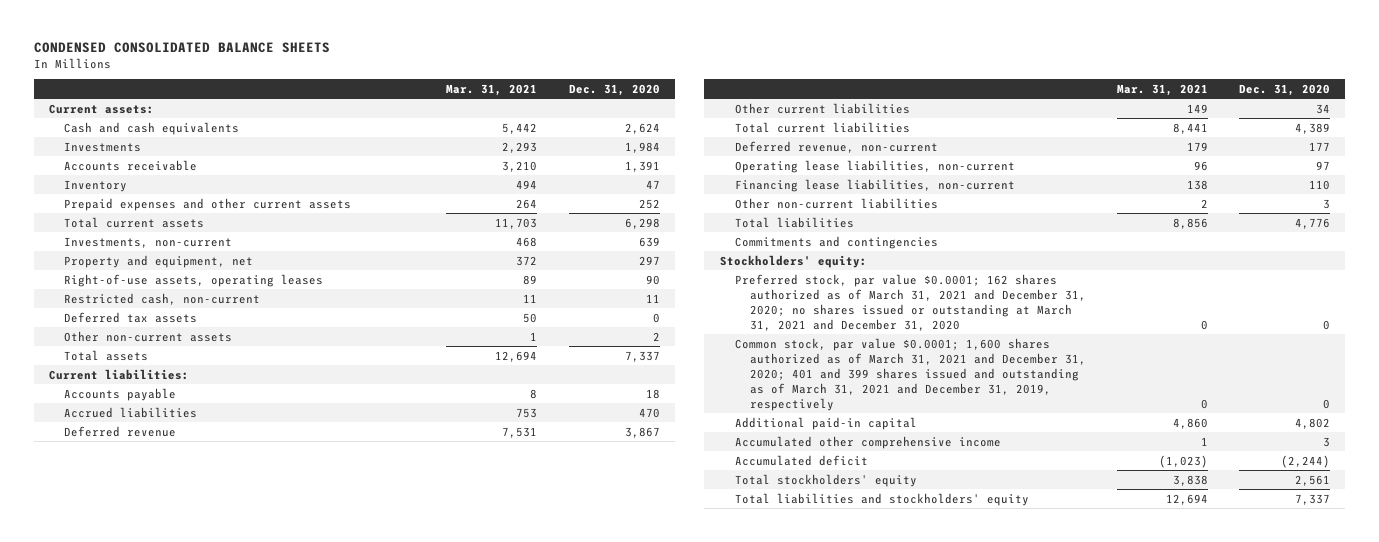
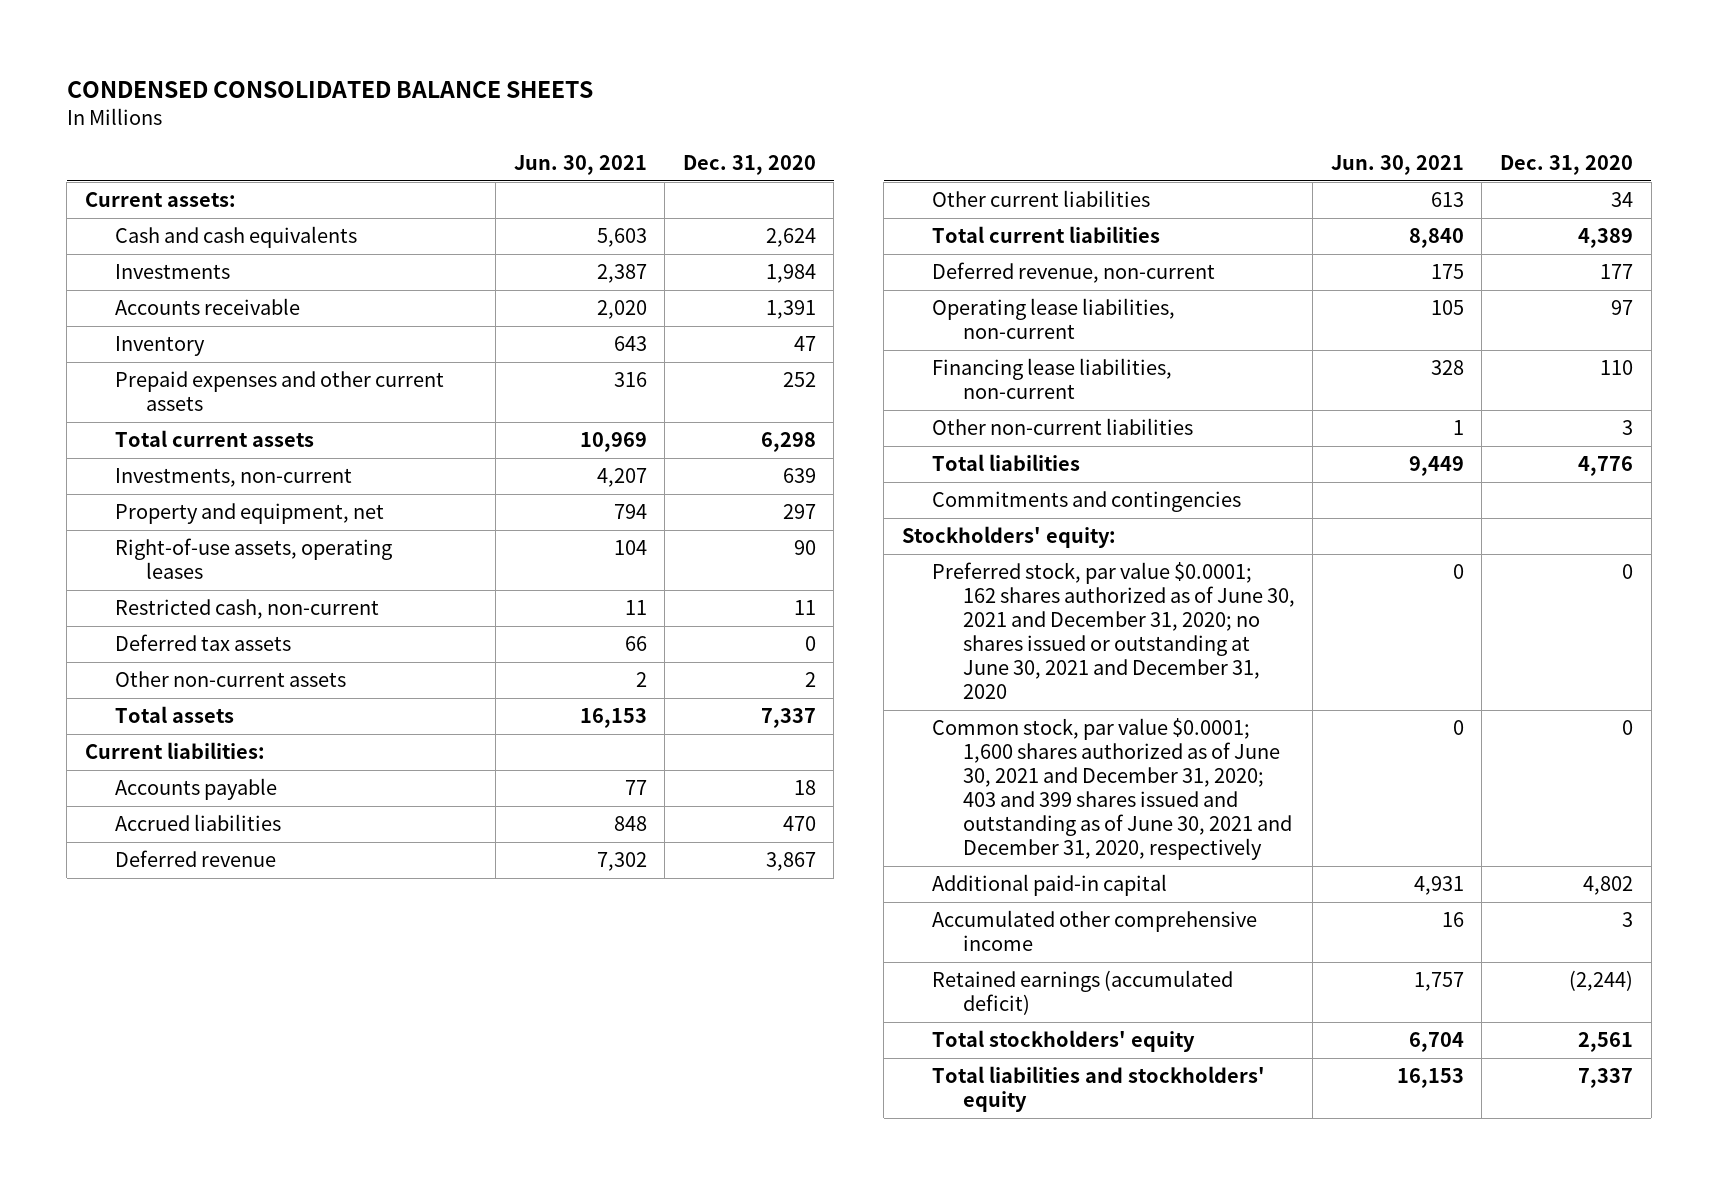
- | Mar. 31, 2021 | Dec. 31, 2020
+ | Jun. 30, 2021 | Dec. 31, 2020
- Preferred stock, par value $0.0001; 162 shares authorized as of March 31, 2021 and December 31, 2020; no shares issued or outstanding at March 31, 2021 and December 31, 2020 | 0 | 0
- Common stock, par value $0.0001; 1,600 shares authorized as of March 31, 2021 and December 31, 2020; 401 and 399 shares issued and outstanding as of March 31, 2021 and December 31, 2019, respectively | 0 | 0
+ Preferred stock, par value $0.0001; 162 shares authorized as of June 30, 2021 and December 31, 2020; no shares issued or outstanding at June 30, 2021 and December 31, 2020 | 0 | 0
+ Common stock, par value $0.0001; 1,600 shares authorized as of June 30, 2021 and December 31, 2020; 403 and 399 shares issued and outstanding as of June 30, 2021 and December 31, 2020, respectively | 0 | 0
- Accumulated deficit | (1,023) | (2,244)
+ Retained earnings (accumulated deficit) | 1,757 | (2,244)

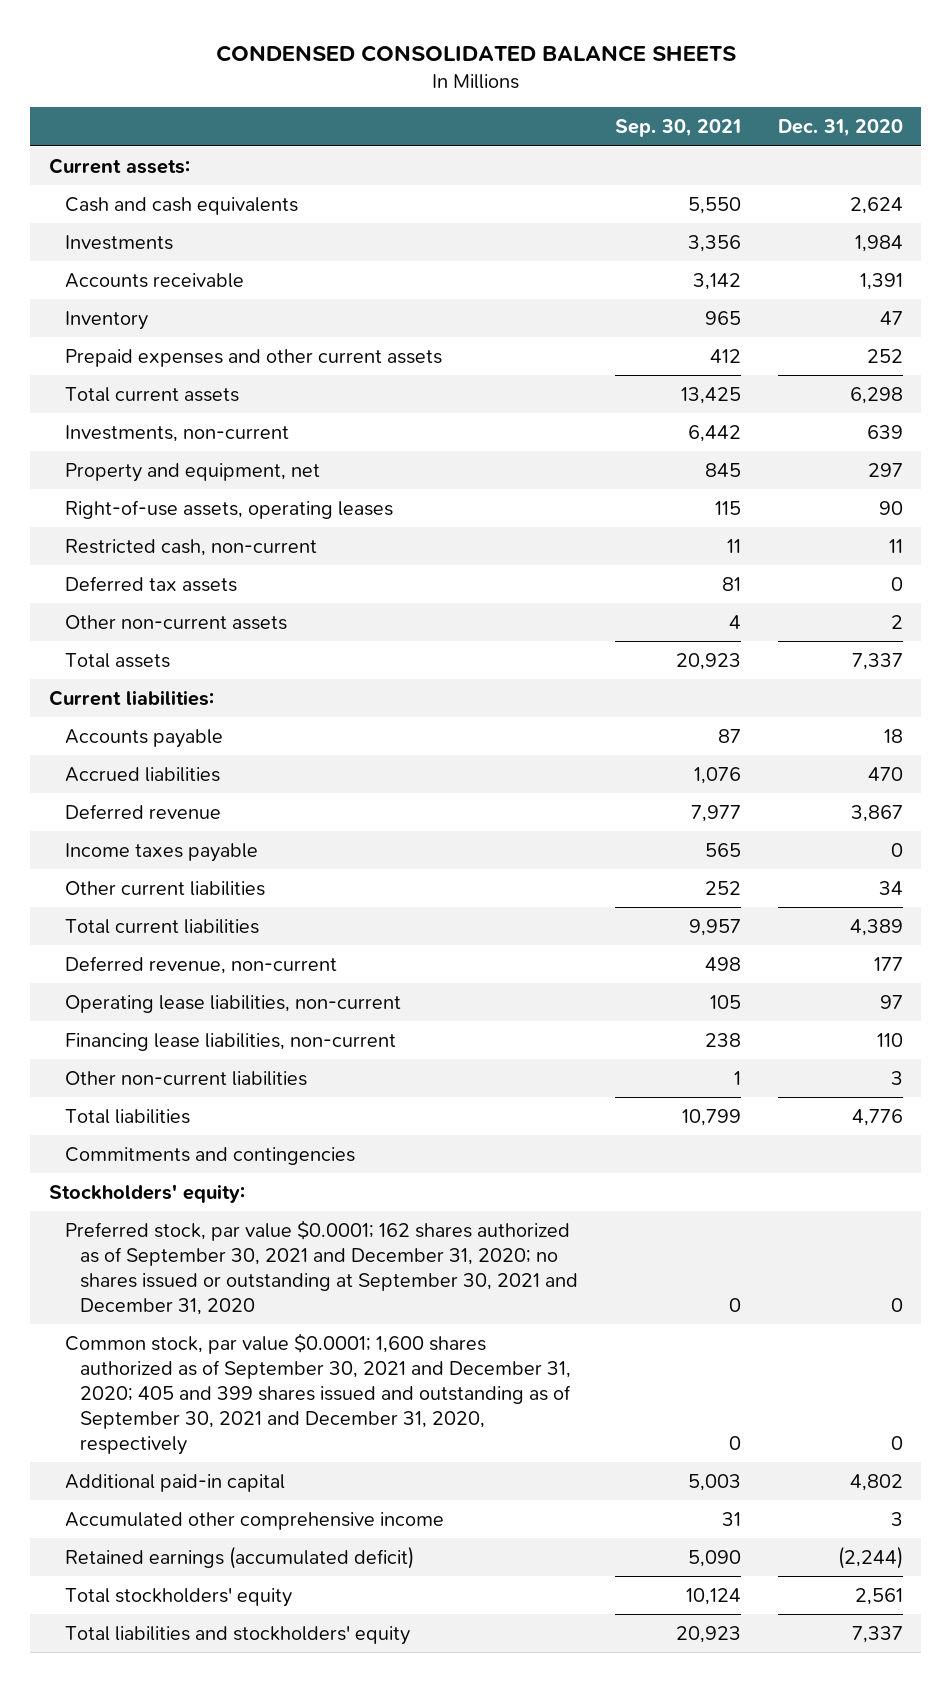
- | Jun. 30, 2021 | Dec. 31, 2020
+ | Sep. 30, 2021 | Dec. 31, 2020
+ Income taxes payable | 565 | 0
- Preferred stock, par value $0.0001; 162 shares authorized as of June 30, 2021 and December 31, 2020; no shares issued or outstanding at June 30, 2021 and December 31, 2020 | 0 | 0
- Common stock, par value $0.0001; 1,600 shares authorized as of June 30, 2021 and December 31, 2020; 403 and 399 shares issued and outstanding as of June 30, 2021 and December 31, 2020, respectively | 0 | 0
+ Preferred stock, par value $0.0001; 162 shares authorized as of September 30, 2021 and December 31, 2020; no shares issued or outstanding at September 30, 2021 and December 31, 2020 | 0 | 0
+ Common stock, par value $0.0001; 1,600 shares authorized as of September 30, 2021 and December 31, 2020; 405 and 399 shares issued and outstanding as of September 30, 2021 and December 31, 2020, respectively | 0 | 0

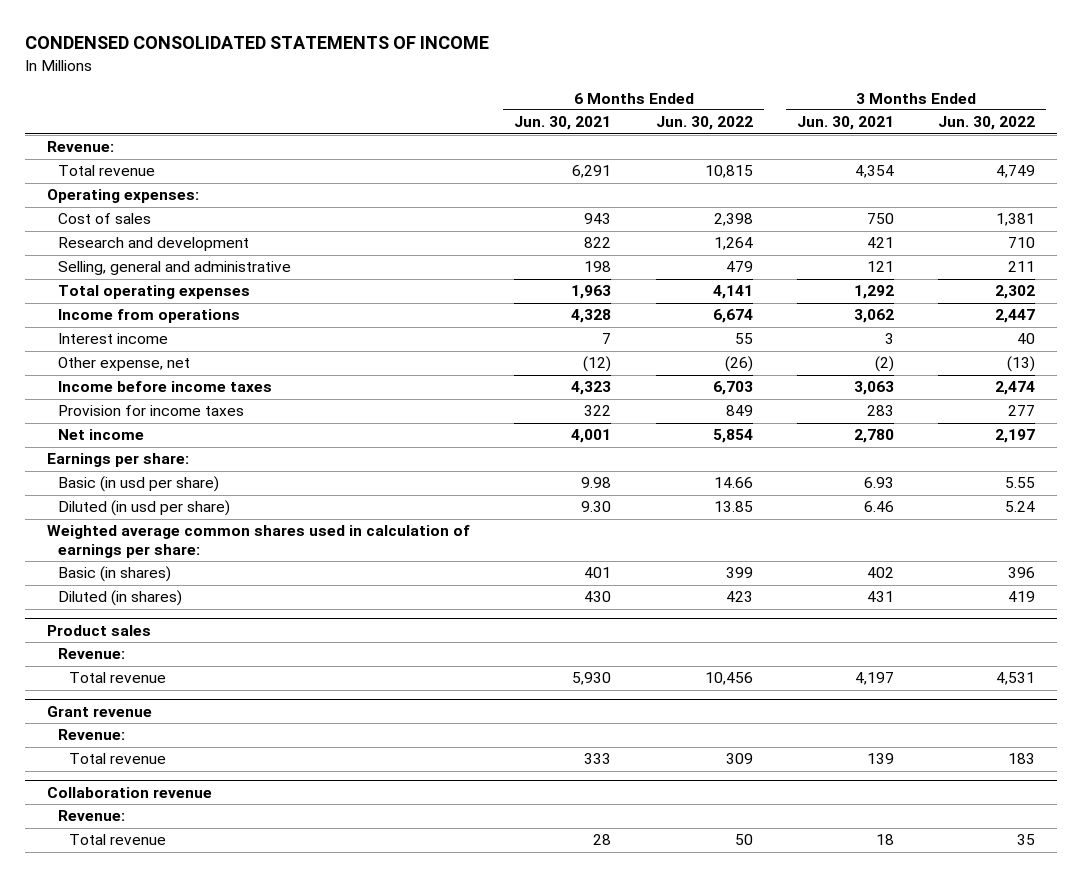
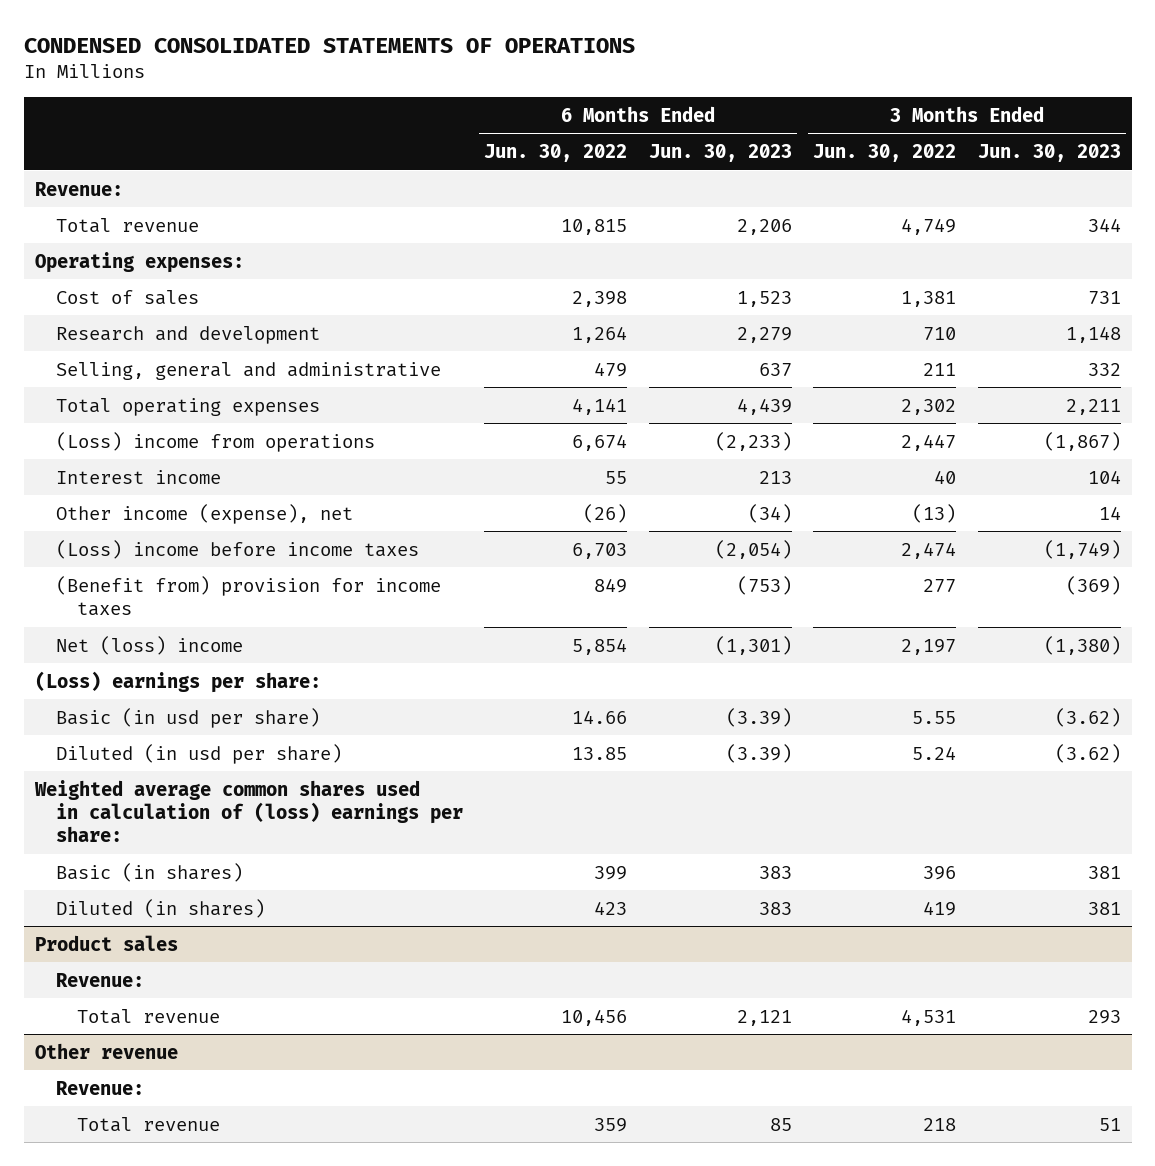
- CONDENSED CONSOLIDATED STATEMENTS OF INCOME
+ CONDENSED CONSOLIDATED STATEMENTS OF OPERATIONS
- | 6 Months Ended Jun. 30, 2021 | 6 Months Ended Jun. 30, 2022 | 3 Months Ended Jun. 30, 2021 | 3 Months Ended Jun. 30, 2022
+ | 6 Months Ended Jun. 30, 2022 | 6 Months Ended Jun. 30, 2023 | 3 Months Ended Jun. 30, 2022 | 3 Months Ended Jun. 30, 2023
- Income from operations | 4,328 | 6,674 | 3,062 | 2,447
+ (Loss) income from operations | 6,674 | (2,233) | 2,447 | (1,867)
- Other expense, net | (12) | (26) | (2) | (13)
- Income before income taxes | 4,323 | 6,703 | 3,063 | 2,474
- Provision for income taxes | 322 | 849 | 283 | 277
- Net income | 4,001 | 5,854 | 2,780 | 2,197
- Earnings per share:
+ Other income (expense), net | (26) | (34) | (13) | 14
+ (Loss) income before income taxes | 6,703 | (2,054) | 2,474 | (1,749)
+ (Benefit from) provision for income taxes | 849 | (753) | 277 | (369)
+ Net (loss) income | 5,854 | (1,301) | 2,197 | (1,380)
+ (Loss) earnings per share:
- Weighted average common shares used in calculation of earnings per share:
+ Weighted average common shares used in calculation of (loss) earnings per share:
- Grant revenue
- Revenue:
- Total revenue | 333 | 309 | 139 | 183
- Collaboration revenue
+ Other revenue
- Total revenue | 28 | 50 | 18 | 35
+ Total revenue | 359 | 85 | 218 | 51

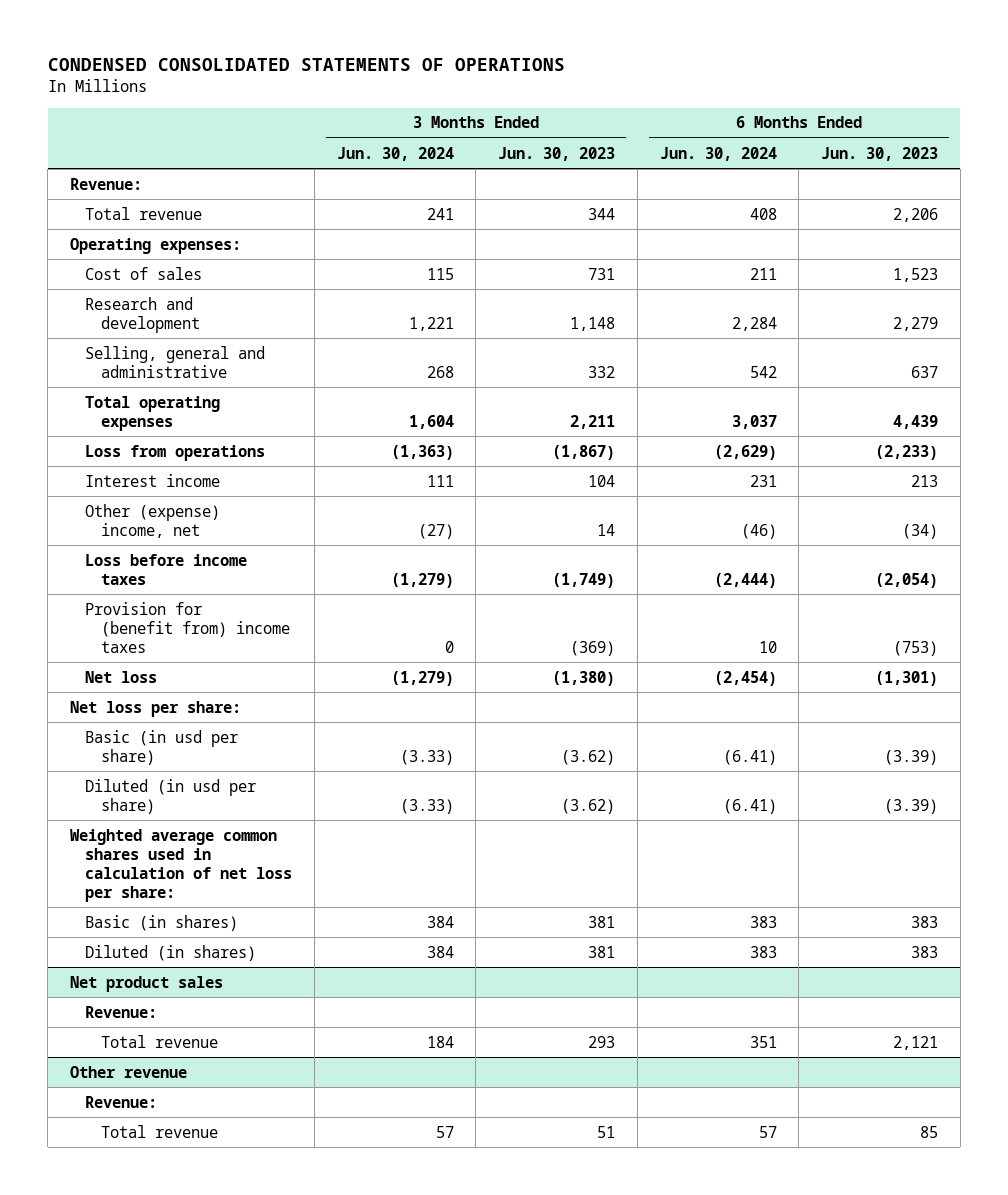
- | 6 Months Ended Jun. 30, 2022 | 6 Months Ended Jun. 30, 2023 | 3 Months Ended Jun. 30, 2022 | 3 Months Ended Jun. 30, 2023
+ | 3 Months Ended Jun. 30, 2024 | 3 Months Ended Jun. 30, 2023 | 6 Months Ended Jun. 30, 2024 | 6 Months Ended Jun. 30, 2023
- (Loss) income from operations | 6,674 | (2,233) | 2,447 | (1,867)
+ Loss from operations | (1,363) | (1,867) | (2,629) | (2,233)
- Other income (expense), net | (26) | (34) | (13) | 14
- (Loss) income before income taxes | 6,703 | (2,054) | 2,474 | (1,749)
- (Benefit from) provision for income taxes | 849 | (753) | 277 | (369)
- Net (loss) income | 5,854 | (1,301) | 2,197 | (1,380)
- (Loss) earnings per share:
+ Other (expense) income, net | (27) | 14 | (46) | (34)
+ Loss before income taxes | (1,279) | (1,749) | (2,444) | (2,054)
+ Provision for (benefit from) income taxes | 0 | (369) | 10 | (753)
+ Net loss | (1,279) | (1,380) | (2,454) | (1,301)
+ Net loss per share:
- Weighted average common shares used in calculation of (loss) earnings per share:
+ Weighted average common shares used in calculation of net loss per share:
- Product sales
+ Net product sales

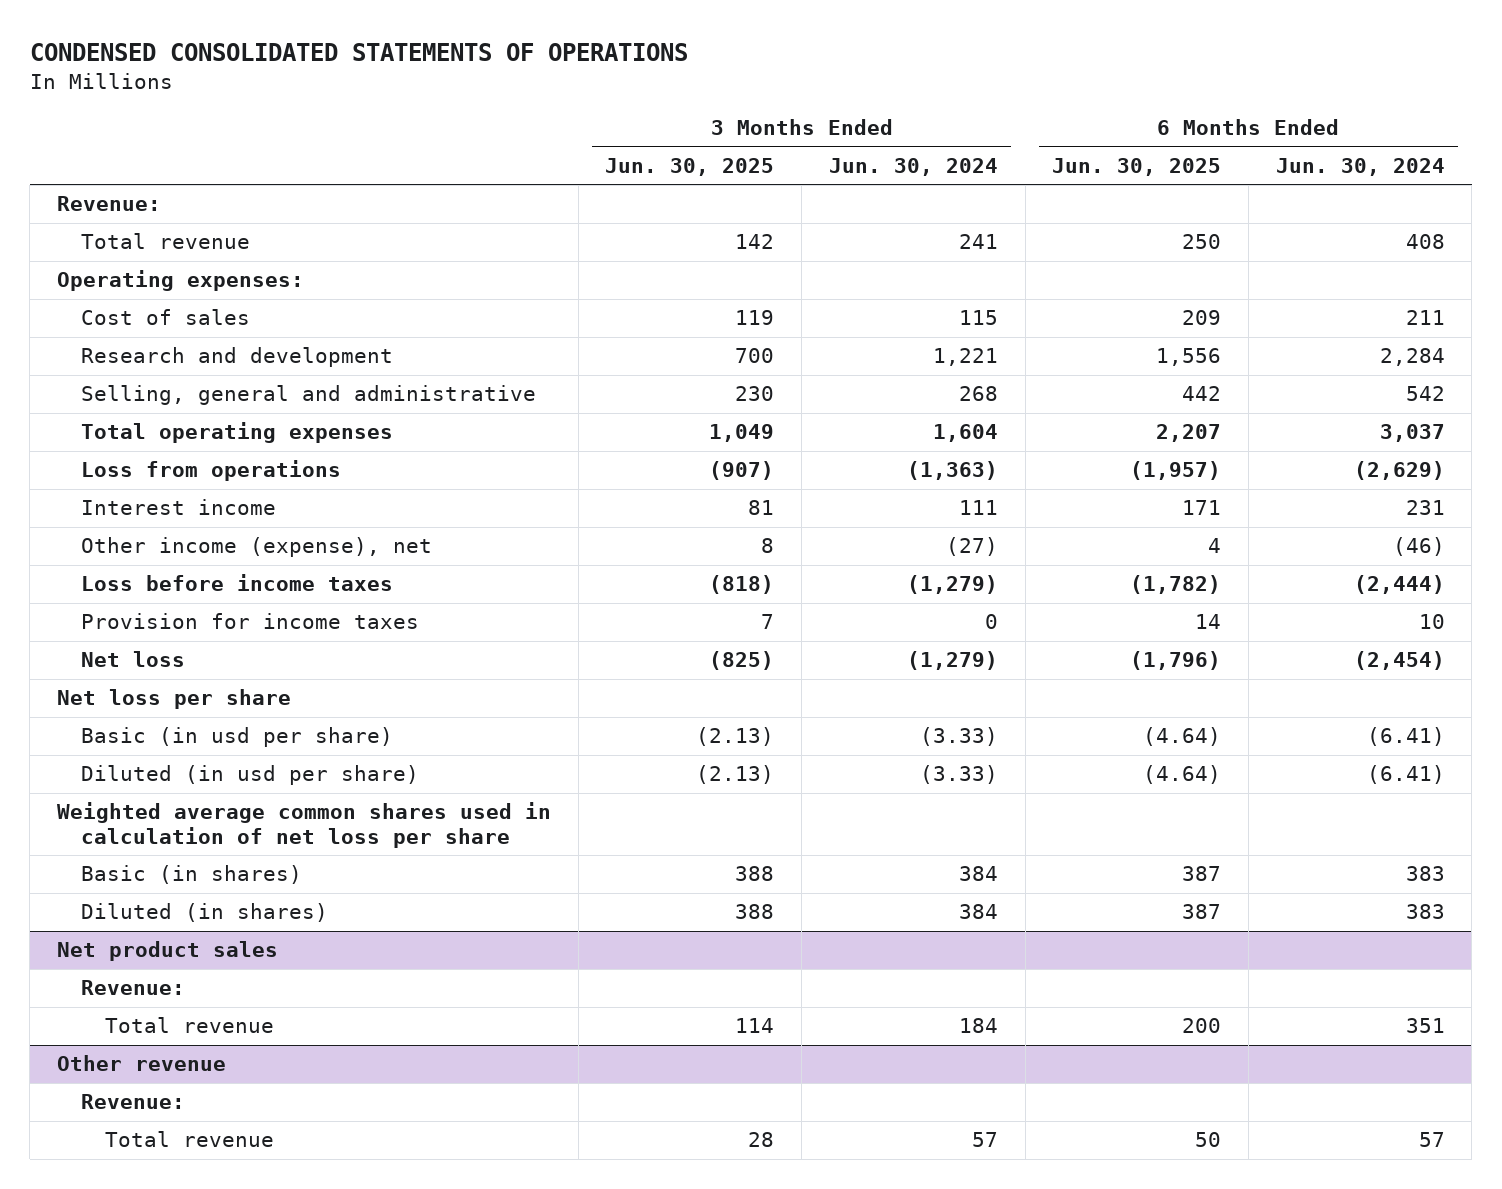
- | 3 Months Ended Jun. 30, 2024 | 3 Months Ended Jun. 30, 2023 | 6 Months Ended Jun. 30, 2024 | 6 Months Ended Jun. 30, 2023
+ | 3 Months Ended Jun. 30, 2025 | 3 Months Ended Jun. 30, 2024 | 6 Months Ended Jun. 30, 2025 | 6 Months Ended Jun. 30, 2024
- Other (expense) income, net | (27) | 14 | (46) | (34)
+ Other income (expense), net | 8 | (27) | 4 | (46)
- Provision for (benefit from) income taxes | 0 | (369) | 10 | (753)
+ Provision for income taxes | 7 | 0 | 14 | 10
- Net loss per share:
+ Net loss per share
- Weighted average common shares used in calculation of net loss per share:
+ Weighted average common shares used in calculation of net loss per share

